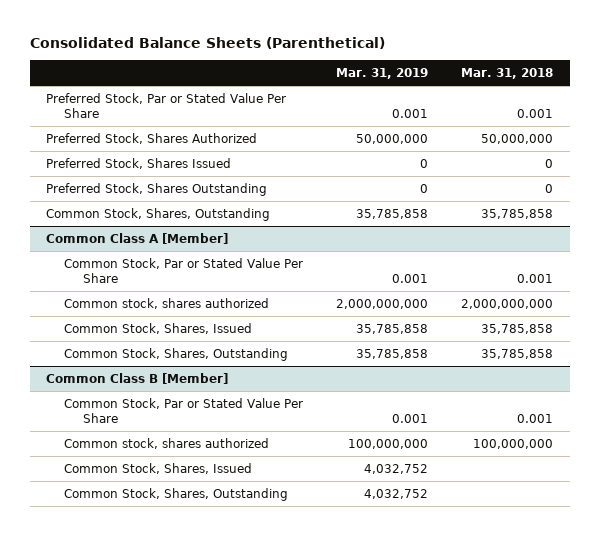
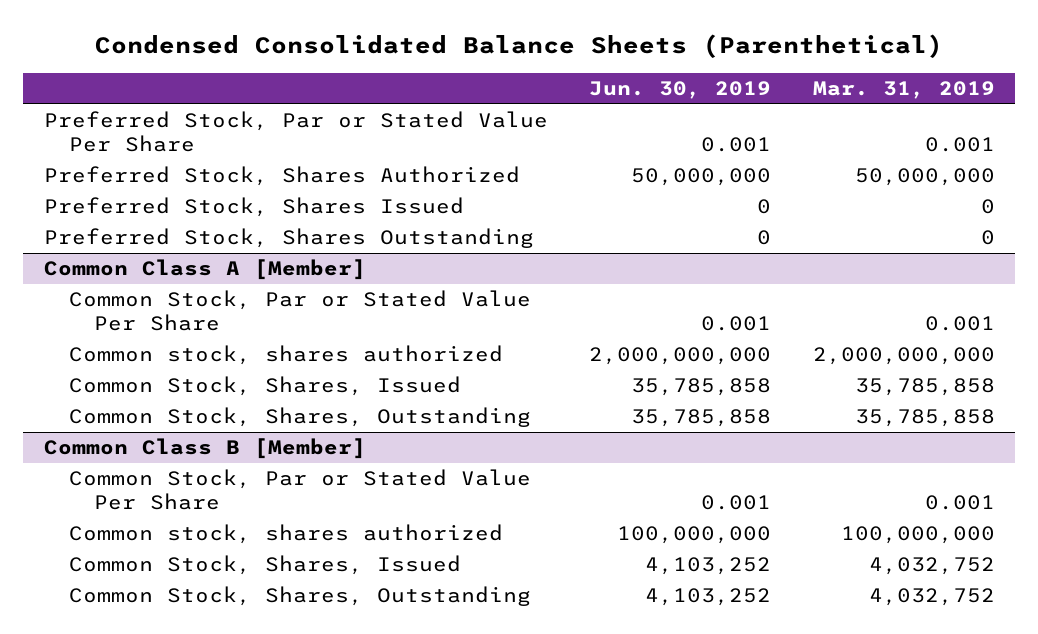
- Consolidated Balance Sheets (Parenthetical)
+ Condensed Consolidated Balance Sheets (Parenthetical)
- | Mar. 31, 2019 | Mar. 31, 2018
+ | Jun. 30, 2019 | Mar. 31, 2019
- Common Stock, Shares, Outstanding | 35,785,858 | 35,785,858

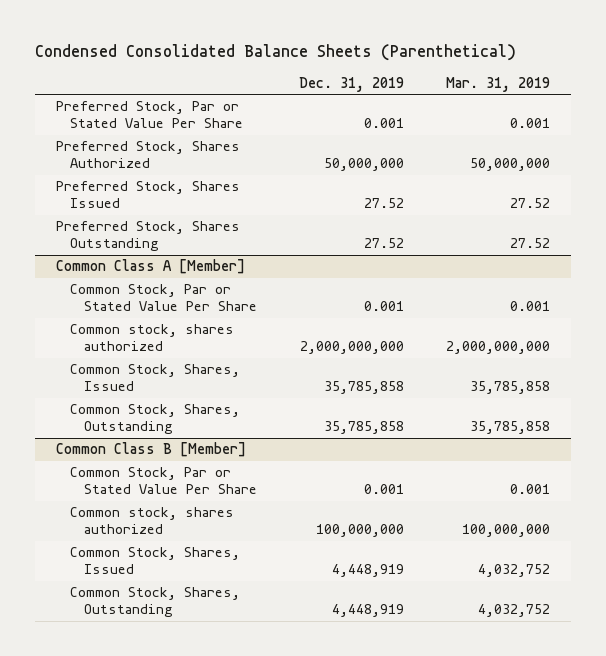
- | Jun. 30, 2019 | Mar. 31, 2019
+ | Dec. 31, 2019 | Mar. 31, 2019
- Preferred Stock, Shares Issued | 0 | 0
- Preferred Stock, Shares Outstanding | 0 | 0
+ Preferred Stock, Shares Issued | 27.52 | 27.52
+ Preferred Stock, Shares Outstanding | 27.52 | 27.52

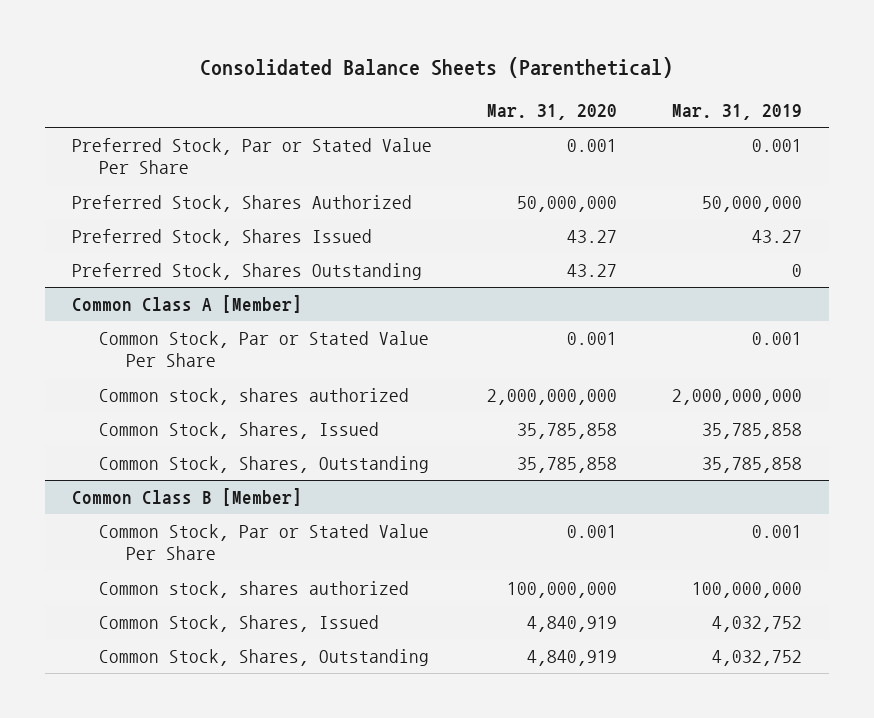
- Condensed Consolidated Balance Sheets (Parenthetical)
+ Consolidated Balance Sheets (Parenthetical)
- | Dec. 31, 2019 | Mar. 31, 2019
+ | Mar. 31, 2020 | Mar. 31, 2019
- Preferred Stock, Shares Issued | 27.52 | 27.52
- Preferred Stock, Shares Outstanding | 27.52 | 27.52
+ Preferred Stock, Shares Issued | 43.27 | 43.27
+ Preferred Stock, Shares Outstanding | 43.27 | 0

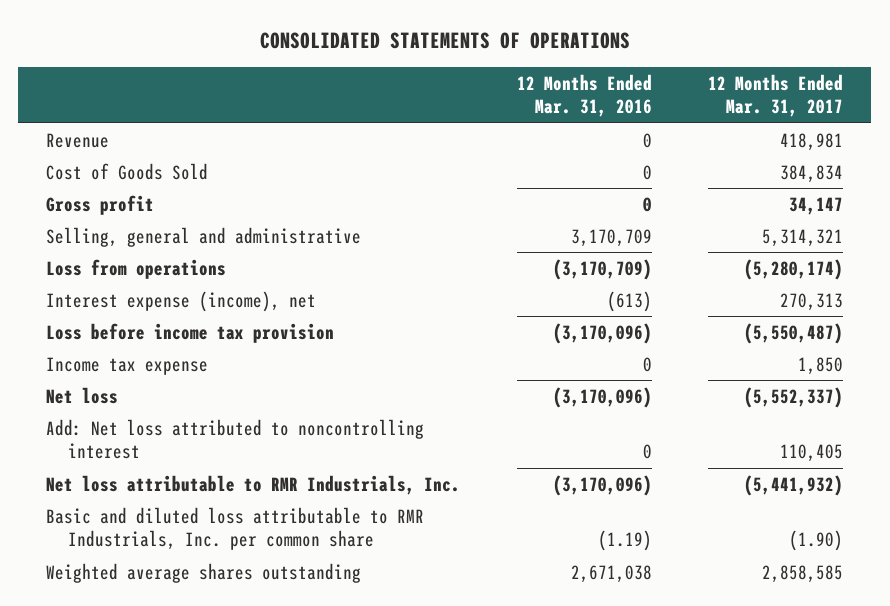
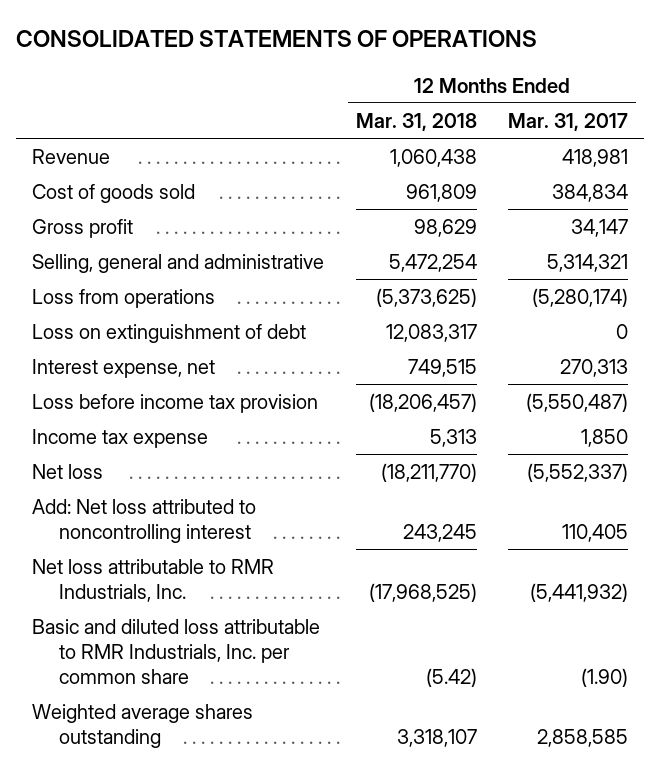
- | 12 Months Ended Mar. 31, 2016 | 12 Months Ended Mar. 31, 2017
+ | 12 Months Ended Mar. 31, 2018 | 12 Months Ended Mar. 31, 2017
- Cost of Goods Sold | 0 | 384,834
+ Cost of goods sold | 961,809 | 384,834
- Interest expense (income), net | (613) | 270,313
+ Loss on extinguishment of debt | 12,083,317 | 0
+ Interest expense, net | 749,515 | 270,313

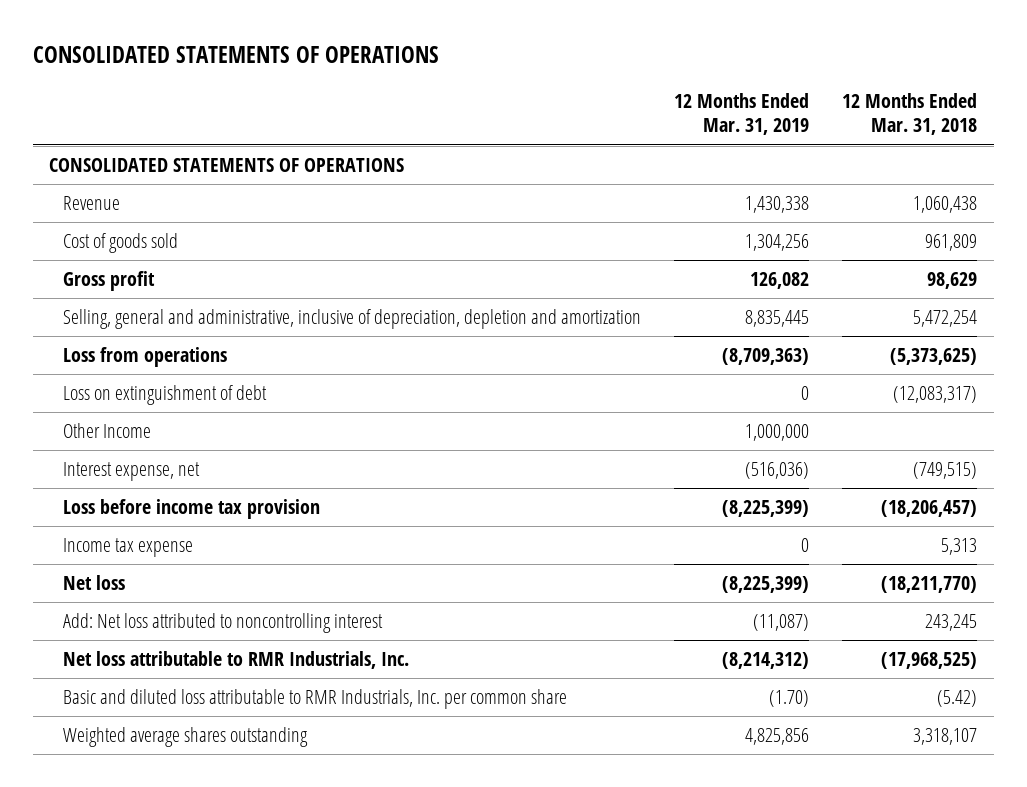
- | 12 Months Ended Mar. 31, 2018 | 12 Months Ended Mar. 31, 2017
+ | 12 Months Ended Mar. 31, 2019 | 12 Months Ended Mar. 31, 2018
+ CONSOLIDATED STATEMENTS OF OPERATIONS
- Selling, general and administrative | 5,472,254 | 5,314,321
+ Selling, general and administrative, inclusive of depreciation, depletion and amortization | 8,835,445 | 5,472,254
- Loss on extinguishment of debt | 12,083,317 | 0
- Interest expense, net | 749,515 | 270,313
+ Loss on extinguishment of debt | 0 | (12,083,317)
+ Other Income | 1,000,000 |
+ Interest expense, net | (516,036) | (749,515)

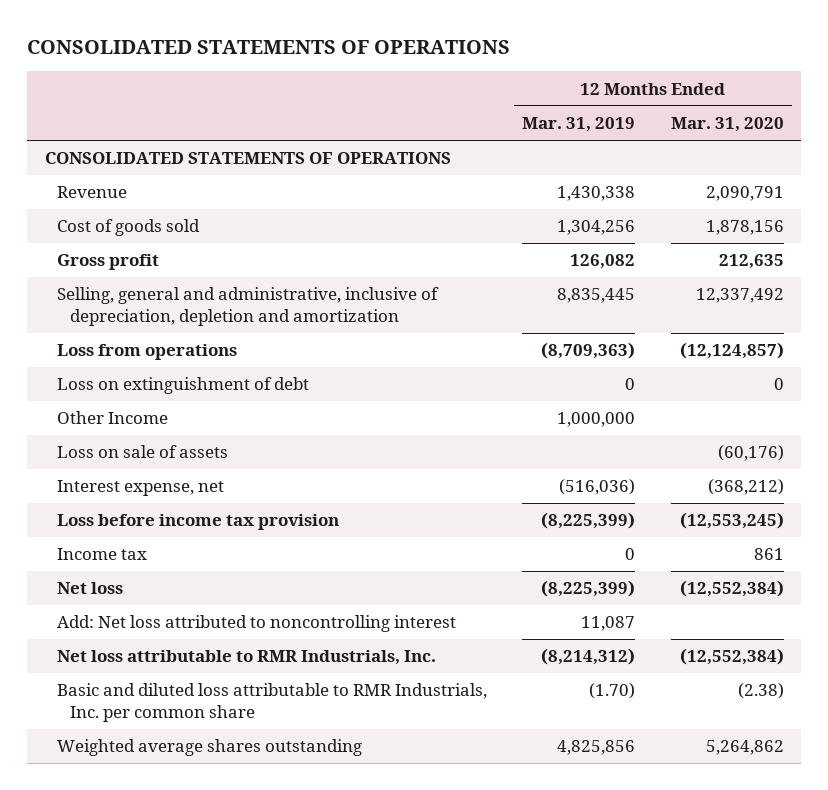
- | 12 Months Ended Mar. 31, 2019 | 12 Months Ended Mar. 31, 2018
+ | 12 Months Ended Mar. 31, 2019 | 12 Months Ended Mar. 31, 2020
+ Loss on sale of assets | | (60,176)
- Income tax expense | 0 | 5,313
+ Income tax | 0 | 861
- Add: Net loss attributed to noncontrolling interest | (11,087) | 243,245
+ Add: Net loss attributed to noncontrolling interest | 11,087 |

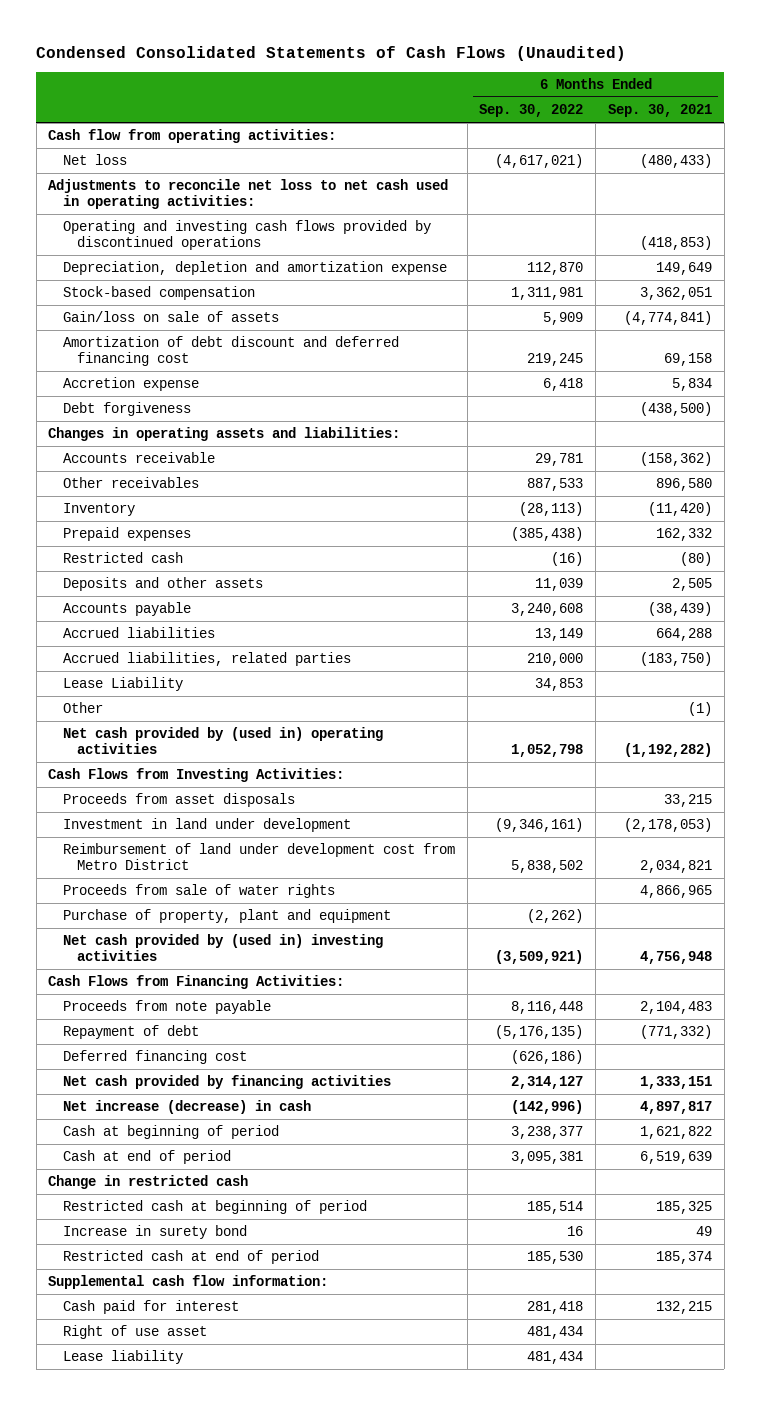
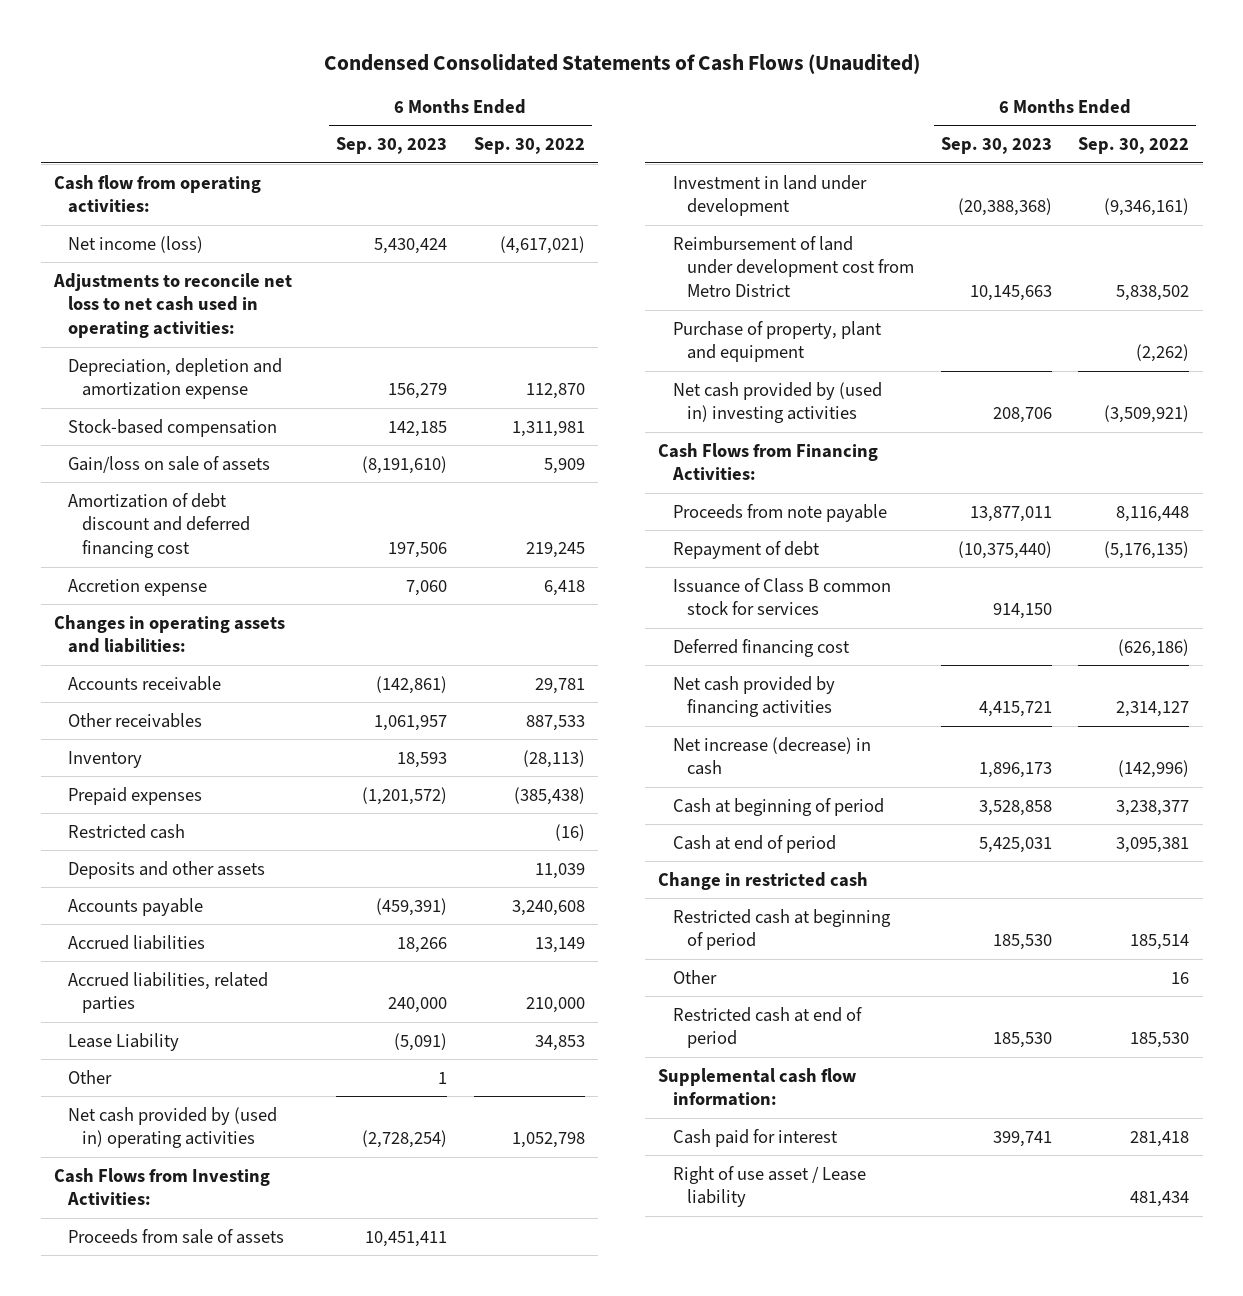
- | 6 Months Ended Sep. 30, 2022 | 6 Months Ended Sep. 30, 2021
+ | 6 Months Ended Sep. 30, 2023 | 6 Months Ended Sep. 30, 2022
- Net loss | (4,617,021) | (480,433)
+ Net income (loss) | 5,430,424 | (4,617,021)
- Operating and investing cash flows provided by discontinued operations | | (418,853)
- Debt forgiveness | | (438,500)
- Proceeds from asset disposals | | 33,215
+ Proceeds from sale of assets | 10,451,411 |
- Proceeds from sale of water rights | | 4,866,965
+ Issuance of Class B common stock for services | 914,150 |
- Increase in surety bond | 16 | 49
+ Other | | 16
- Right of use asset | 481,434 |
- Lease liability | 481,434 |
+ Right of use asset / Lease liability | | 481,434

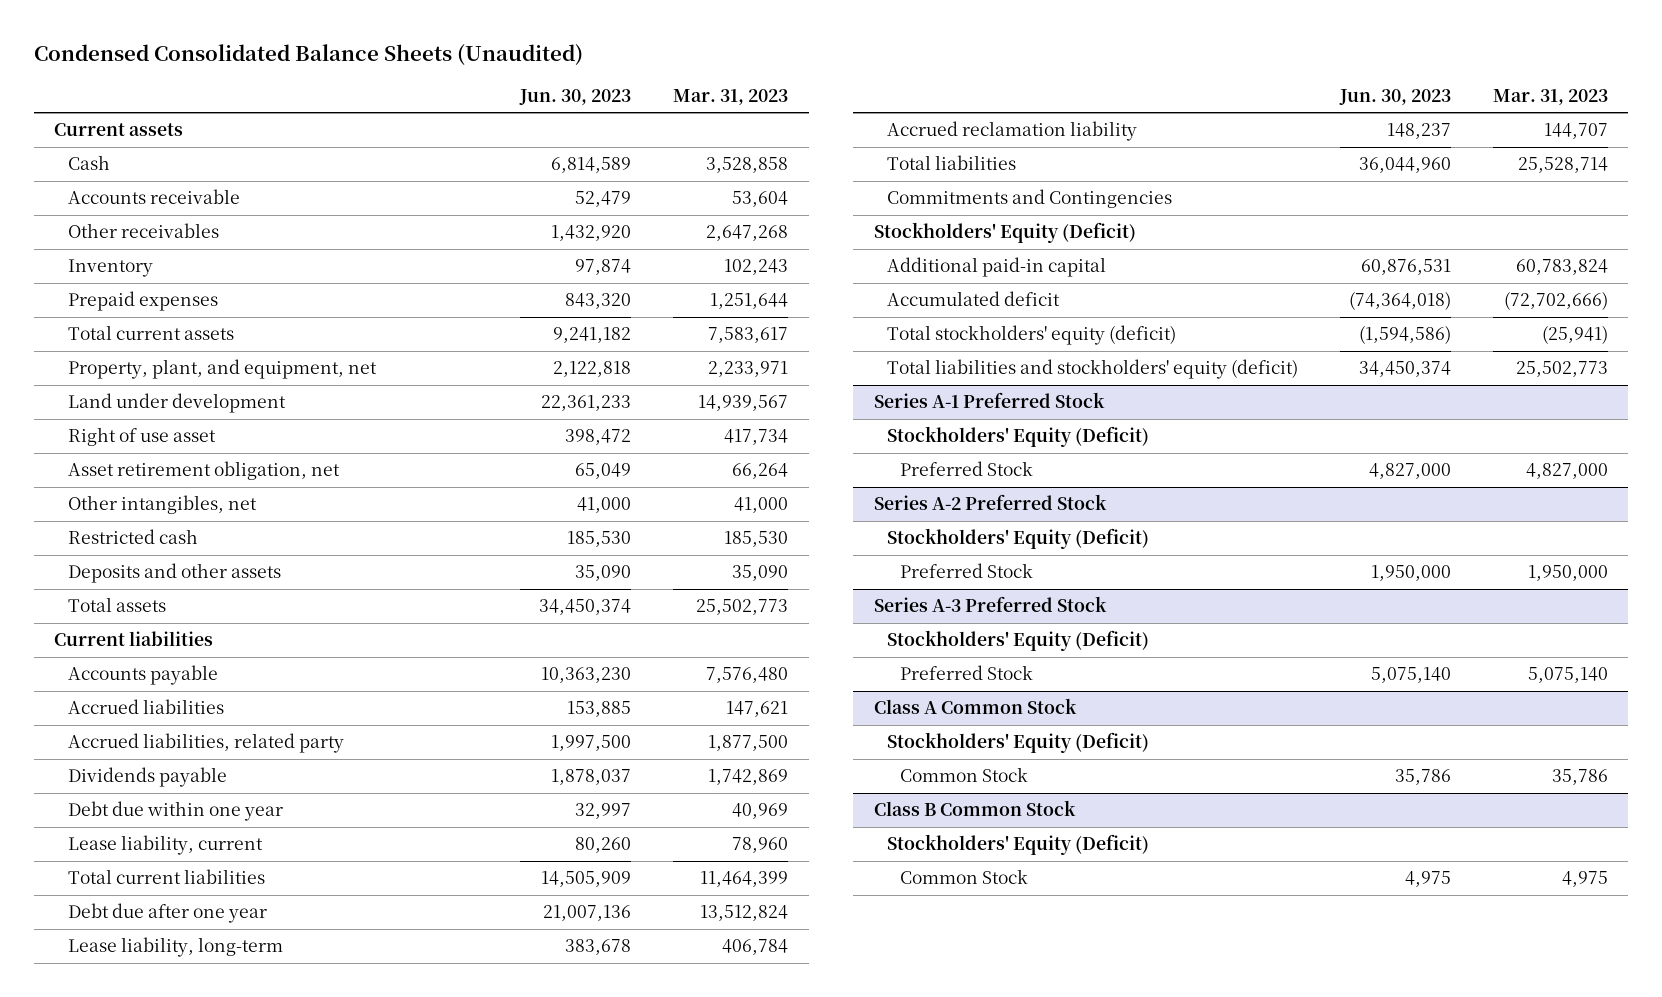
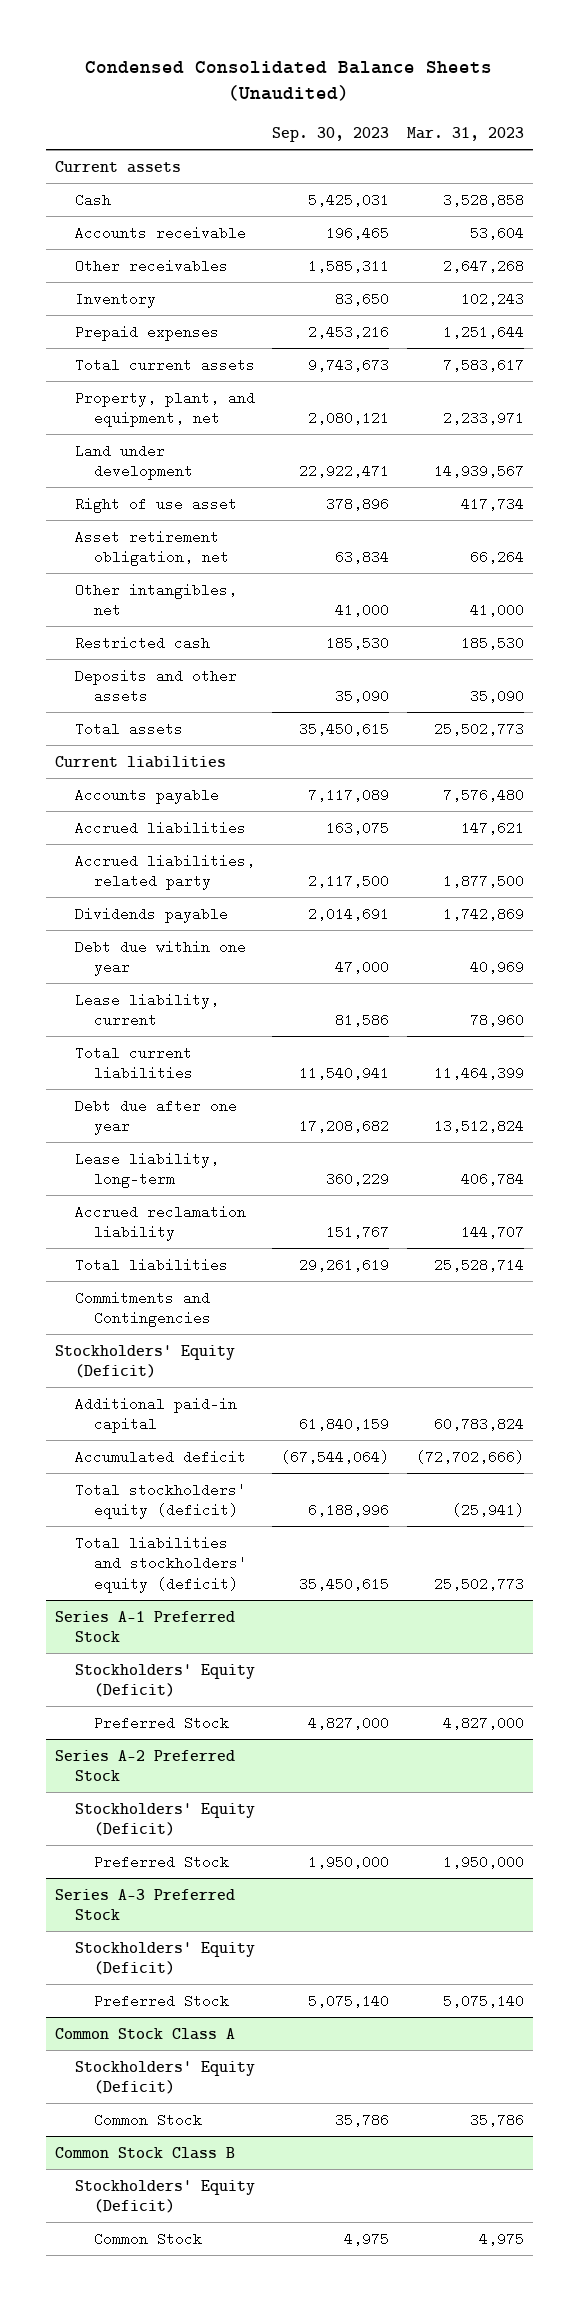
- | Jun. 30, 2023 | Mar. 31, 2023
+ | Sep. 30, 2023 | Mar. 31, 2023
- Class A Common Stock
+ Common Stock Class A
- Class B Common Stock
+ Common Stock Class B

